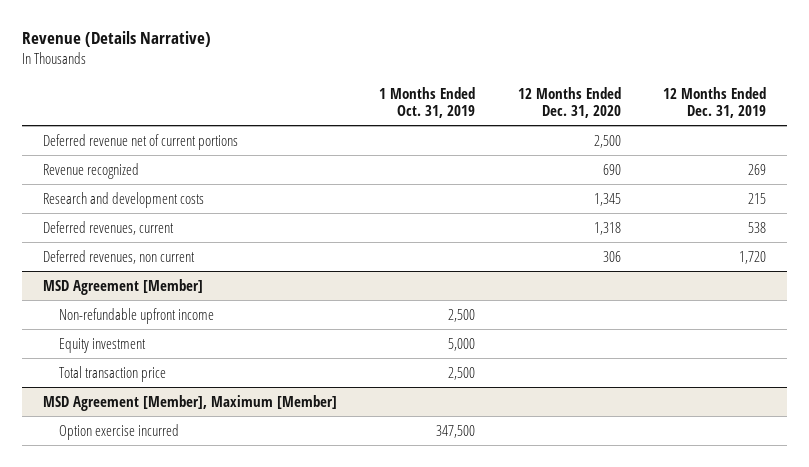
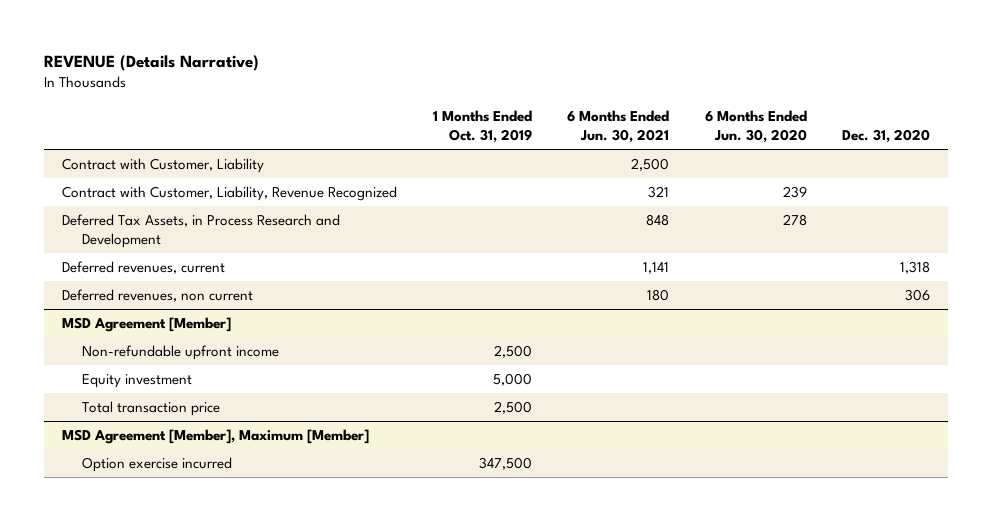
- Revenue (Details Narrative)
+ REVENUE (Details Narrative)
- | 1 Months Ended Oct. 31, 2019 | 12 Months Ended Dec. 31, 2020 | 12 Months Ended Dec. 31, 2019
+ | 1 Months Ended Oct. 31, 2019 | 6 Months Ended Jun. 30, 2021 | 6 Months Ended Jun. 30, 2020 | Dec. 31, 2020
- Deferred revenue net of current portions | | 2,500 |
- Revenue recognized | | 690 | 269
- Research and development costs | | 1,345 | 215
+ Contract with Customer, Liability | | 2,500 | |
+ Contract with Customer, Liability, Revenue Recognized | | 321 | 239 |
+ Deferred Tax Assets, in Process Research and Development | | 848 | 278 |

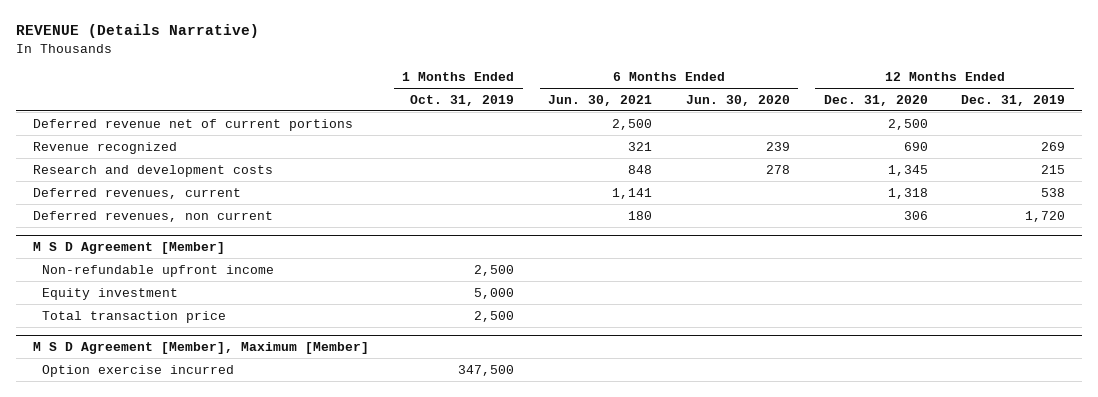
- | 1 Months Ended Oct. 31, 2019 | 6 Months Ended Jun. 30, 2021 | 6 Months Ended Jun. 30, 2020 | Dec. 31, 2020
+ | 1 Months Ended Oct. 31, 2019 | 6 Months Ended Jun. 30, 2021 | 6 Months Ended Jun. 30, 2020 | 12 Months Ended Dec. 31, 2020 | 12 Months Ended Dec. 31, 2019
- Contract with Customer, Liability | | 2,500 | |
- Contract with Customer, Liability, Revenue Recognized | | 321 | 239 |
- Deferred Tax Assets, in Process Research and Development | | 848 | 278 |
+ Deferred revenue net of current portions | | 2,500 | | 2,500 |
+ Revenue recognized | | 321 | 239 | 690 | 269
+ Research and development costs | | 848 | 278 | 1,345 | 215
- MSD Agreement [Member]
+ M S D Agreement [Member]
- MSD Agreement [Member], Maximum [Member]
+ M S D Agreement [Member], Maximum [Member]

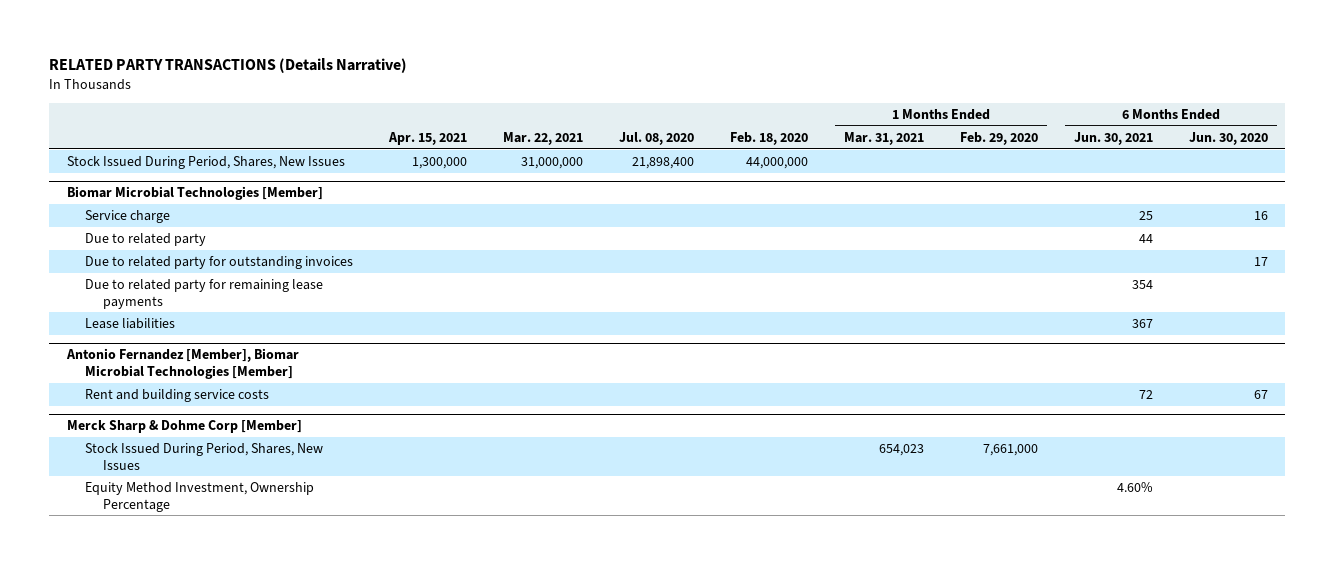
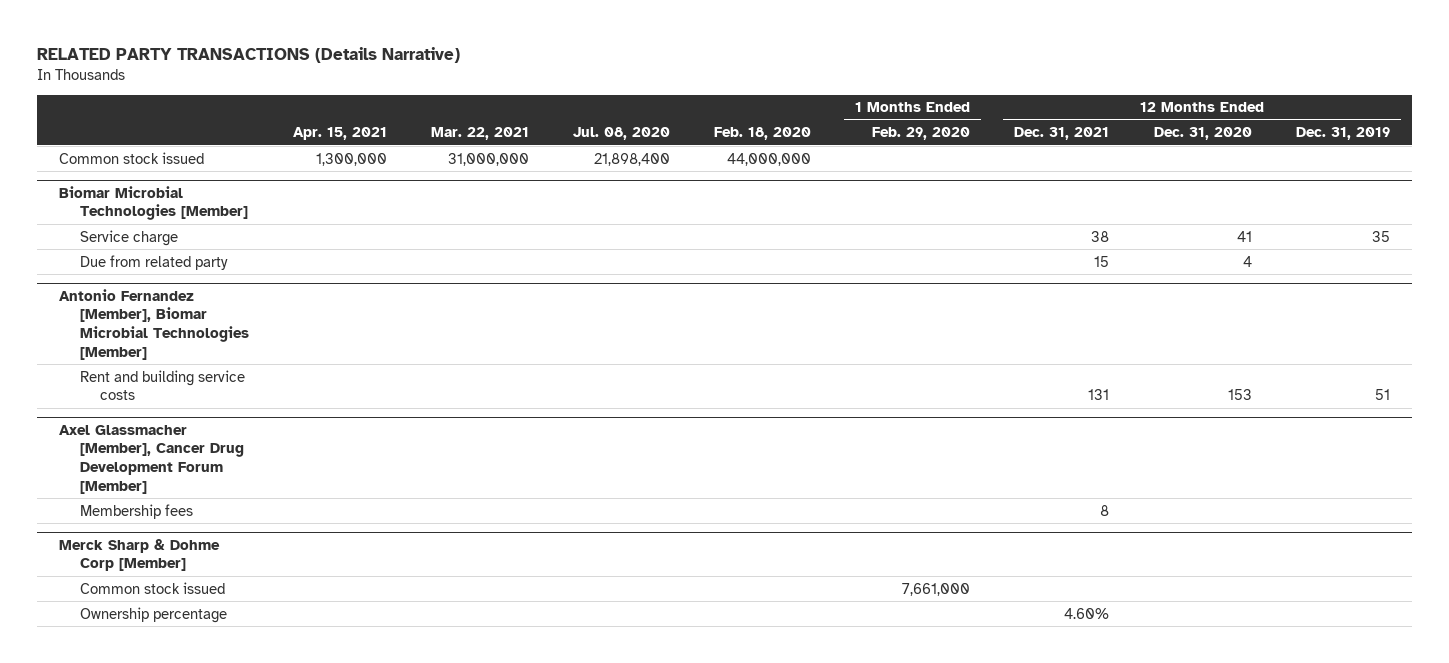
- | Apr. 15, 2021 | Mar. 22, 2021 | Jul. 08, 2020 | Feb. 18, 2020 | 1 Months Ended Mar. 31, 2021 | 1 Months Ended Feb. 29, 2020 | 6 Months Ended Jun. 30, 2021 | 6 Months Ended Jun. 30, 2020
+ | Apr. 15, 2021 | Mar. 22, 2021 | Jul. 08, 2020 | Feb. 18, 2020 | 1 Months Ended Feb. 29, 2020 | 12 Months Ended Dec. 31, 2021 | 12 Months Ended Dec. 31, 2020 | 12 Months Ended Dec. 31, 2019
- Stock Issued During Period, Shares, New Issues | 1,300,000 | 31,000,000 | 21,898,400 | 44,000,000 | | | |
+ Common stock issued | 1,300,000 | 31,000,000 | 21,898,400 | 44,000,000 | | | |
@ Biomar Microbial Technologies [Member]
- Due to related party | | | | | | | 44 |
- Due to related party for outstanding invoices | | | | | | | | 17
- Due to related party for remaining lease payments | | | | | | | 354 |
- Lease liabilities | | | | | | | 367 |
+ Due from related party | | | | | | 15 | 4 |
+ Axel Glassmacher [Member], Cancer Drug Development Forum [Member]
+ Membership fees | | | | | | 8 | |
@ Merck Sharp & Dohme Corp [Member]
- Stock Issued During Period, Shares, New Issues | | | | | 654,023 | 7,661,000 | |
- Equity Method Investment, Ownership Percentage | | | | | | | 4.60% |
+ Common stock issued | | | | | 7,661,000 | | |
+ Ownership percentage | | | | | | 4.60% | |

